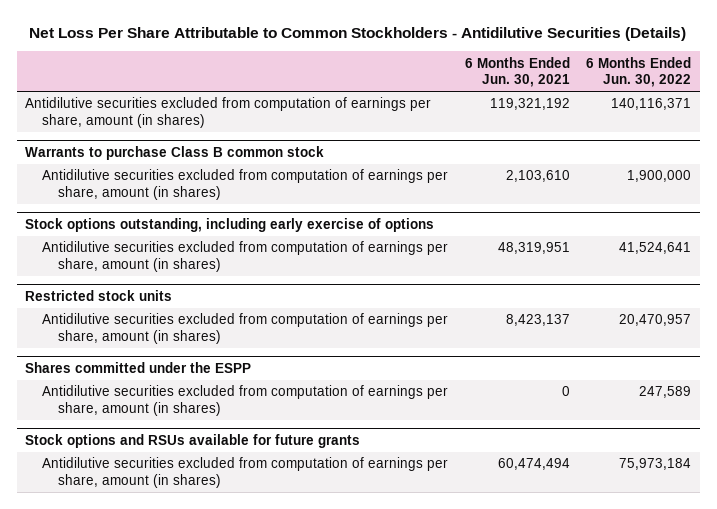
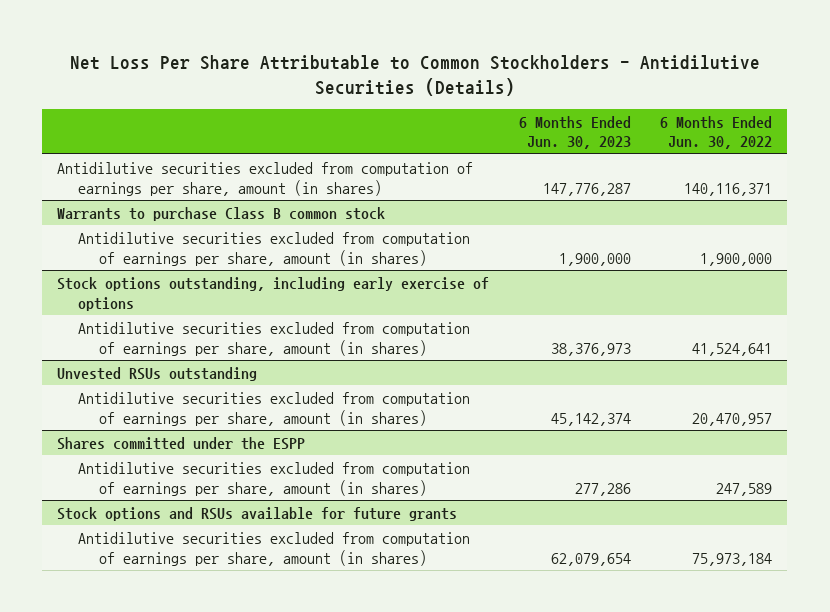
- | 6 Months Ended Jun. 30, 2021 | 6 Months Ended Jun. 30, 2022
+ | 6 Months Ended Jun. 30, 2023 | 6 Months Ended Jun. 30, 2022
- Restricted stock units
+ Unvested RSUs outstanding

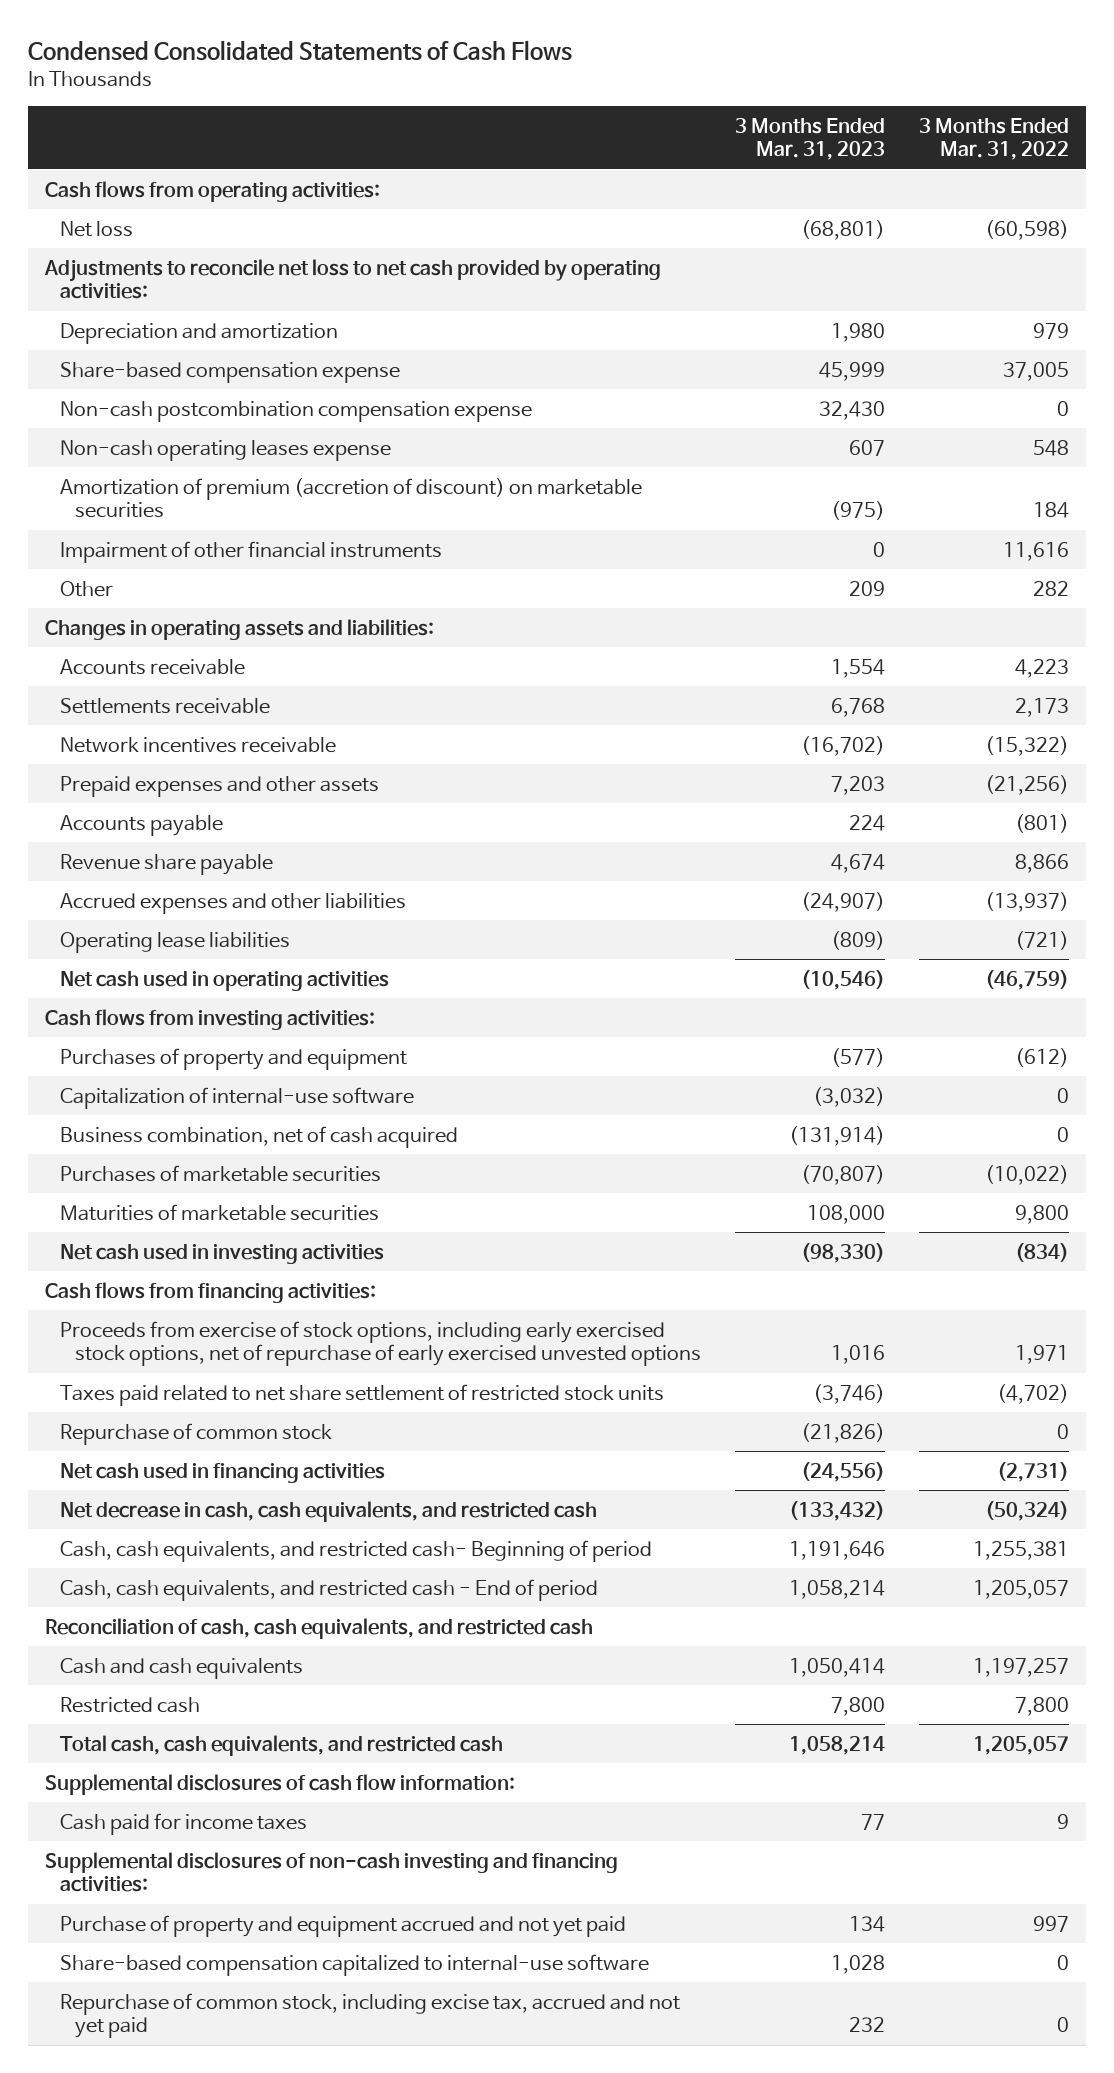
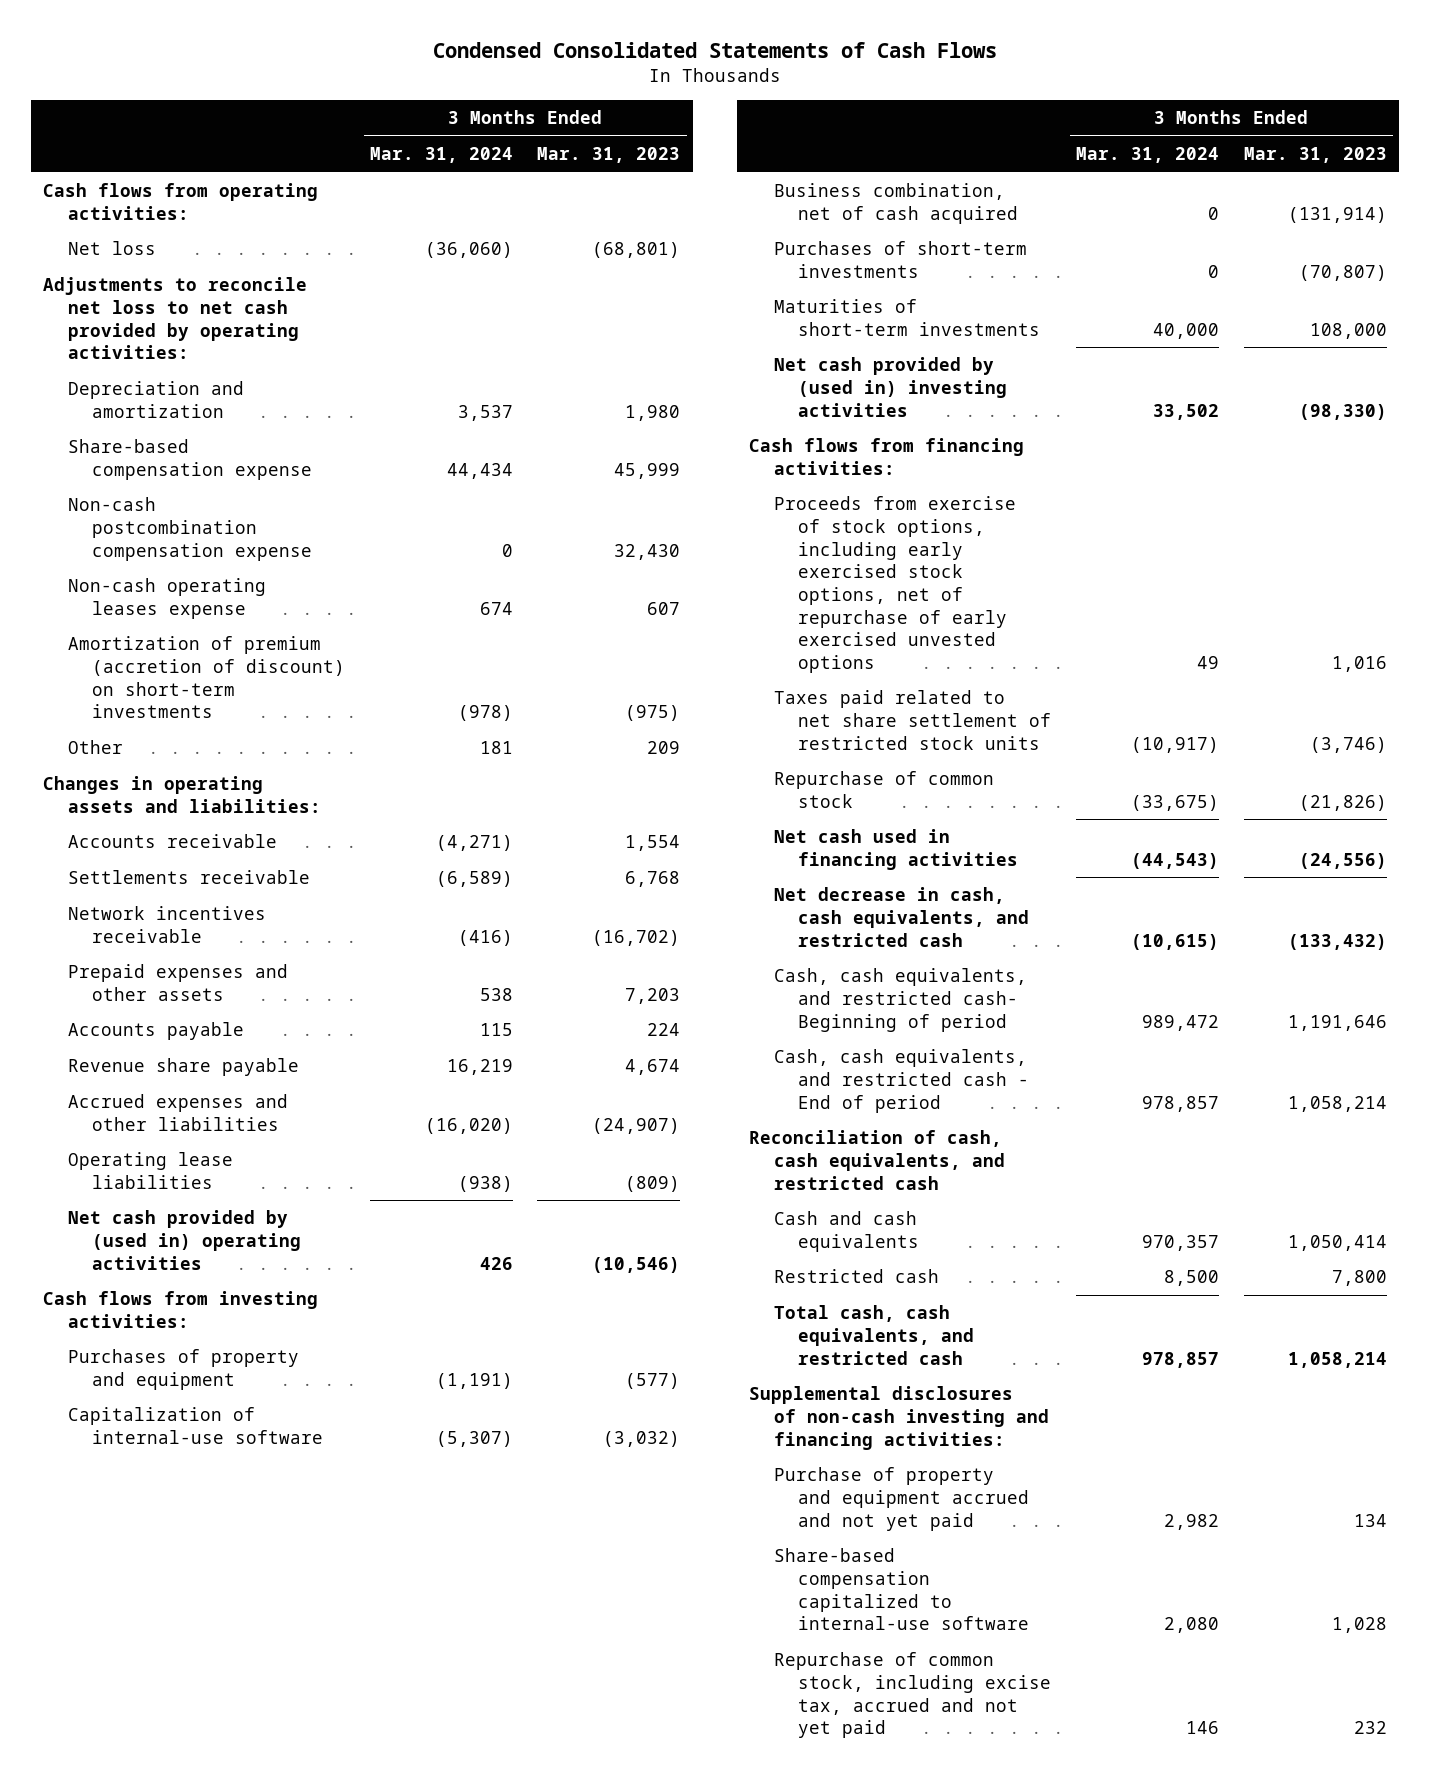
- | 3 Months Ended Mar. 31, 2023 | 3 Months Ended Mar. 31, 2022
+ | 3 Months Ended Mar. 31, 2024 | 3 Months Ended Mar. 31, 2023
- Amortization of premium (accretion of discount) on marketable securities | (975) | 184
- Impairment of other financial instruments | 0 | 11,616
+ Amortization of premium (accretion of discount) on short-term investments | (978) | (975)
- Net cash used in operating activities | (10,546) | (46,759)
+ Net cash provided by (used in) operating activities | 426 | (10,546)
- Purchases of marketable securities | (70,807) | (10,022)
- Maturities of marketable securities | 108,000 | 9,800
- Net cash used in investing activities | (98,330) | (834)
+ Purchases of short-term investments | 0 | (70,807)
+ Maturities of short-term investments | 40,000 | 108,000
+ Net cash provided by (used in) investing activities | 33,502 | (98,330)
- Supplemental disclosures of cash flow information:
- Cash paid for income taxes | 77 | 9

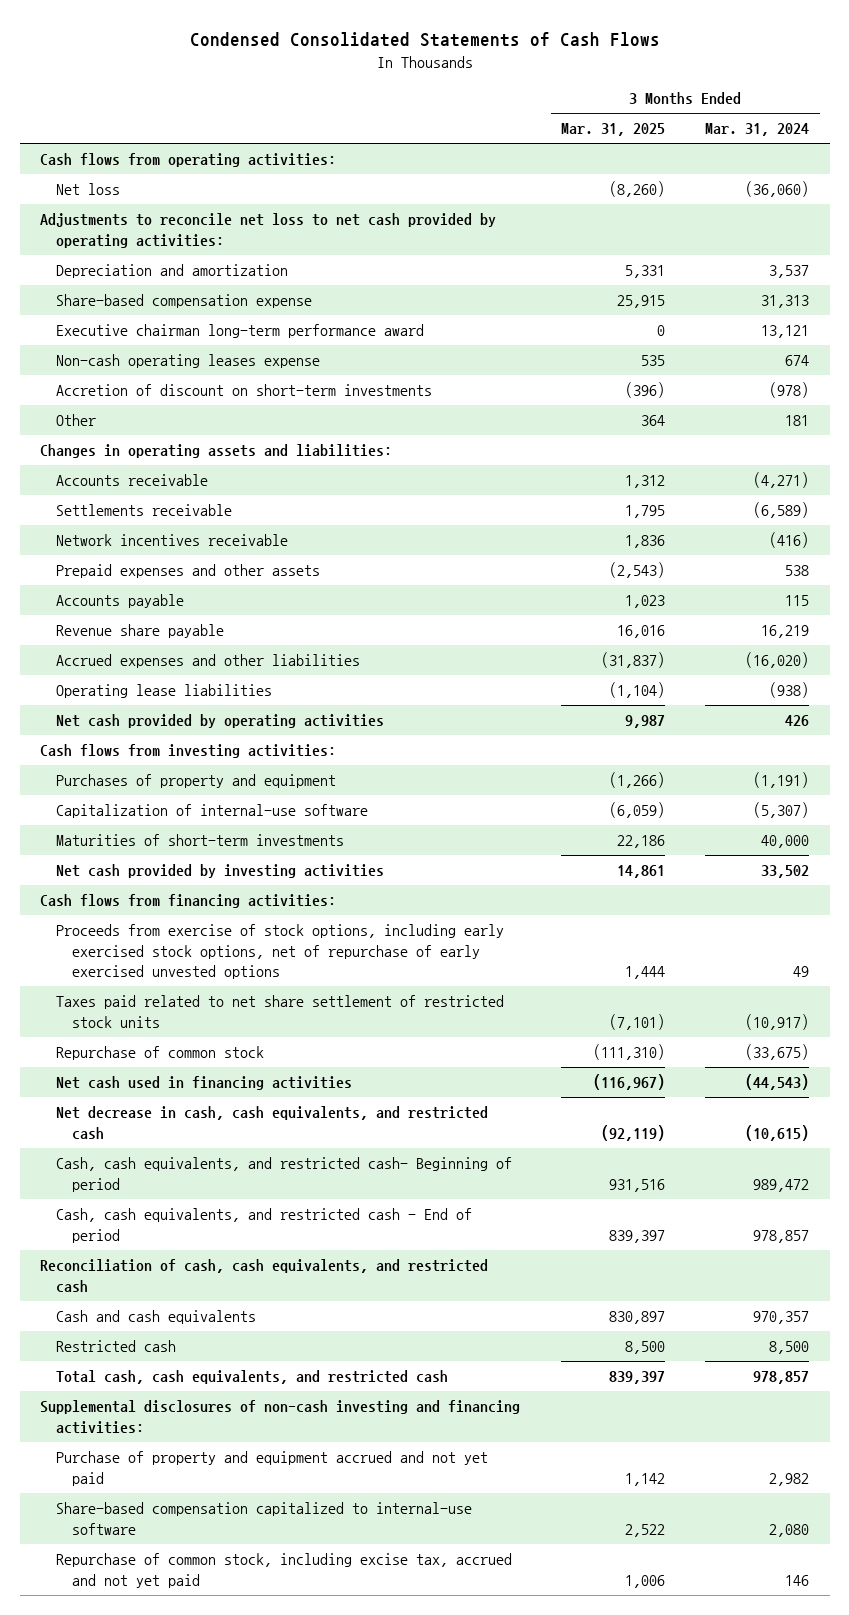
- | 3 Months Ended Mar. 31, 2024 | 3 Months Ended Mar. 31, 2023
+ | 3 Months Ended Mar. 31, 2025 | 3 Months Ended Mar. 31, 2024
- Share-based compensation expense | 44,434 | 45,999
- Non-cash postcombination compensation expense | 0 | 32,430
+ Share-based compensation expense | 25,915 | 31,313
+ Executive chairman long-term performance award | 0 | 13,121
- Amortization of premium (accretion of discount) on short-term investments | (978) | (975)
+ Accretion of discount on short-term investments | (396) | (978)
- Net cash provided by (used in) operating activities | 426 | (10,546)
+ Net cash provided by operating activities | 9,987 | 426
- Business combination, net of cash acquired | 0 | (131,914)
- Purchases of short-term investments | 0 | (70,807)
- Net cash provided by (used in) investing activities | 33,502 | (98,330)
+ Net cash provided by investing activities | 14,861 | 33,502

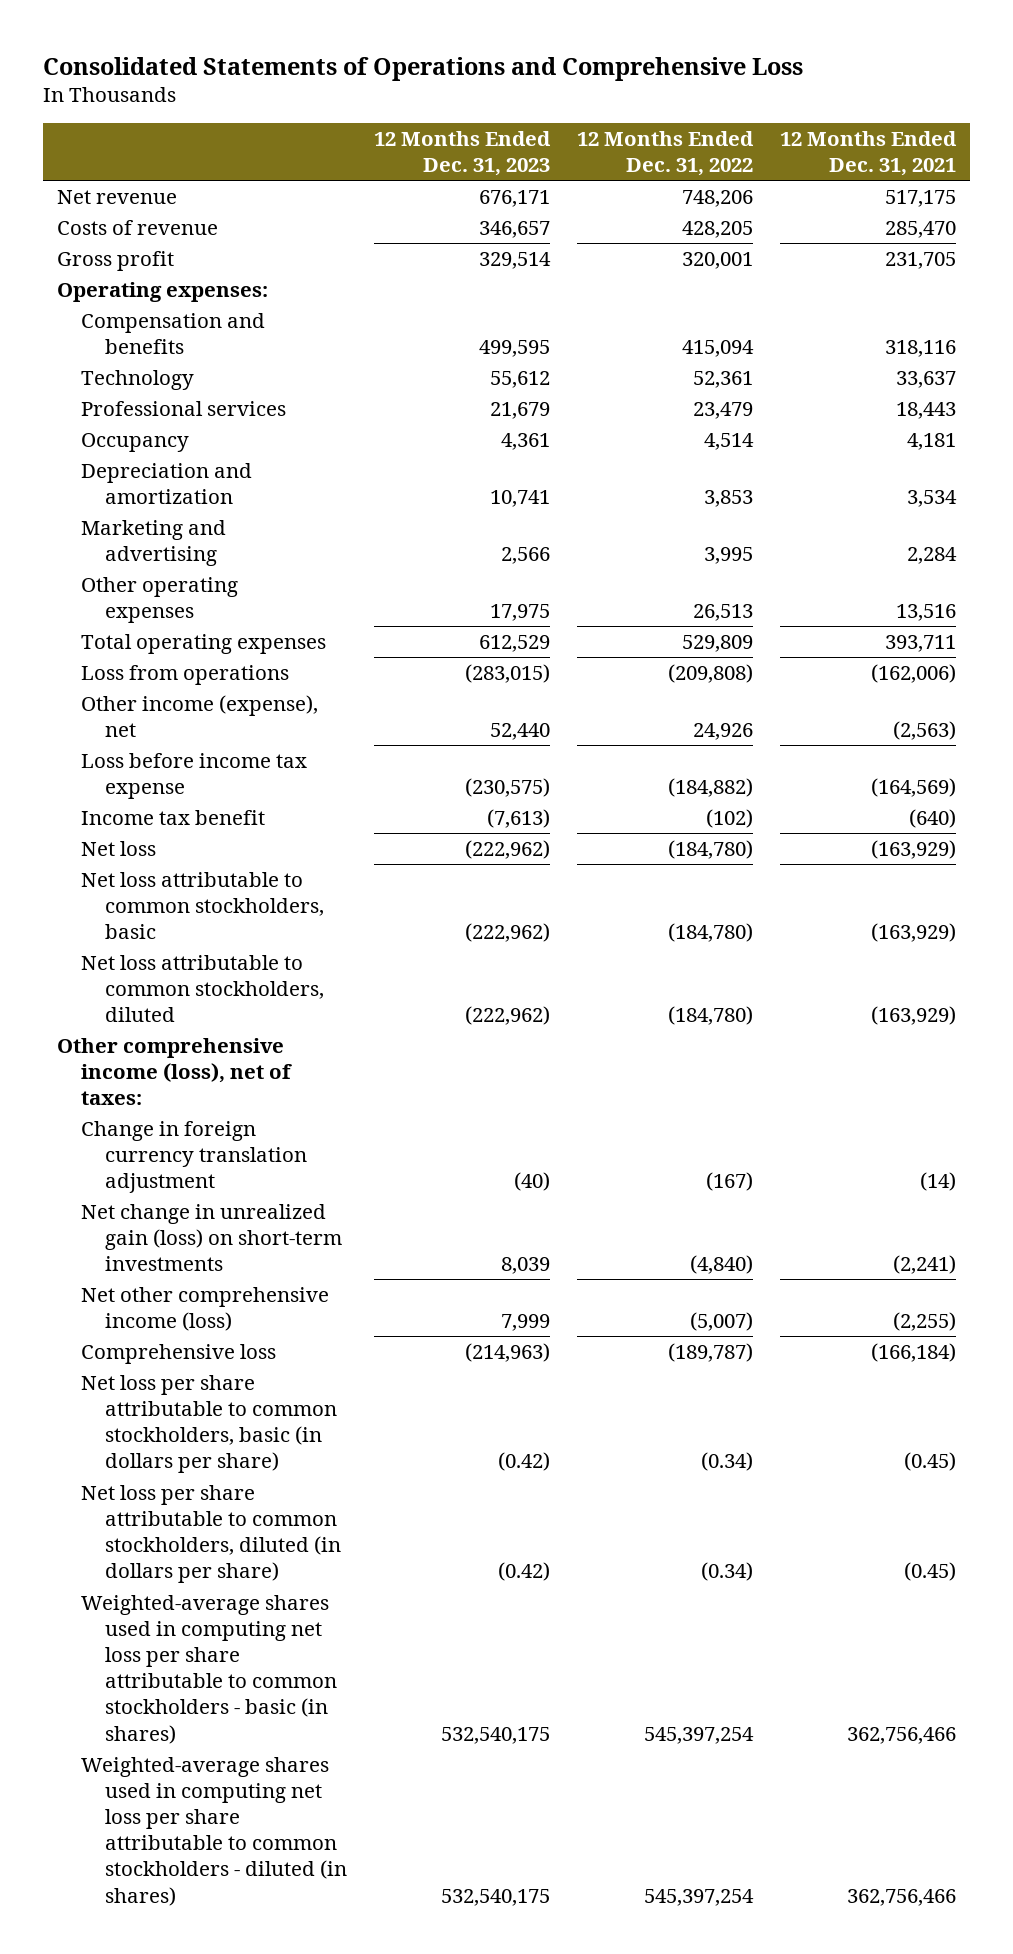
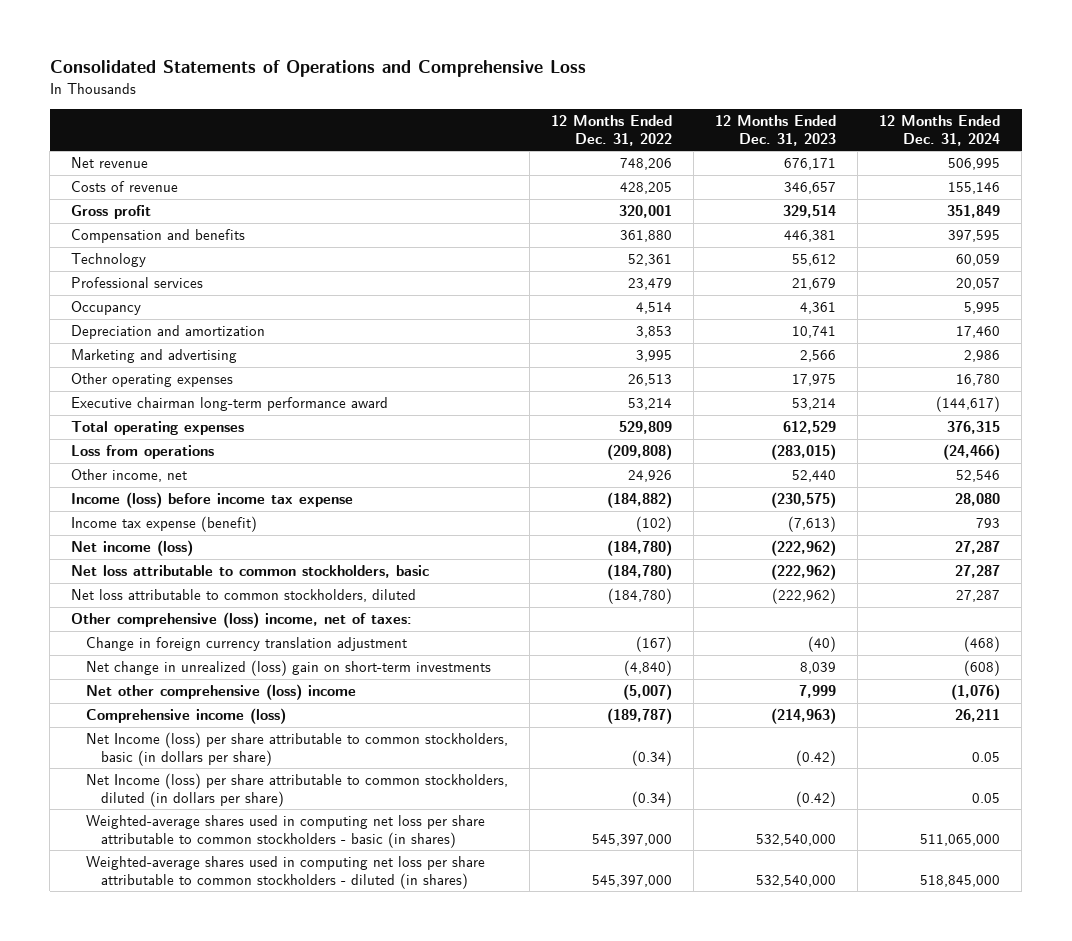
- | 12 Months Ended Dec. 31, 2023 | 12 Months Ended Dec. 31, 2022 | 12 Months Ended Dec. 31, 2021
+ | 12 Months Ended Dec. 31, 2022 | 12 Months Ended Dec. 31, 2023 | 12 Months Ended Dec. 31, 2024
- Operating expenses:
- Compensation and benefits | 499,595 | 415,094 | 318,116
+ Compensation and benefits | 361,880 | 446,381 | 397,595
+ Executive chairman long-term performance award | 53,214 | 53,214 | (144,617)
- Other income (expense), net | 52,440 | 24,926 | (2,563)
- Loss before income tax expense | (230,575) | (184,882) | (164,569)
- Income tax benefit | (7,613) | (102) | (640)
- Net loss | (222,962) | (184,780) | (163,929)
+ Other income, net | 24,926 | 52,440 | 52,546
+ Income (loss) before income tax expense | (184,882) | (230,575) | 28,080
+ Income tax expense (benefit) | (102) | (7,613) | 793
+ Net income (loss) | (184,780) | (222,962) | 27,287
- Other comprehensive income (loss), net of taxes:
+ Other comprehensive (loss) income, net of taxes:
- Net change in unrealized gain (loss) on short-term investments | 8,039 | (4,840) | (2,241)
- Net other comprehensive income (loss) | 7,999 | (5,007) | (2,255)
- Comprehensive loss | (214,963) | (189,787) | (166,184)
- Net loss per share attributable to common stockholders, basic (in dollars per share) | (0.42) | (0.34) | (0.45)
- Net loss per share attributable to common stockholders, diluted (in dollars per share) | (0.42) | (0.34) | (0.45)
- Weighted-average shares used in computing net loss per share attributable to common stockholders - basic (in shares) | 532,540,175 | 545,397,254 | 362,756,466
- Weighted-average shares used in computing net loss per share attributable to common stockholders - diluted (in shares) | 532,540,175 | 545,397,254 | 362,756,466
+ Net change in unrealized (loss) gain on short-term investments | (4,840) | 8,039 | (608)
+ Net other comprehensive (loss) income | (5,007) | 7,999 | (1,076)
+ Comprehensive income (loss) | (189,787) | (214,963) | 26,211
+ Net Income (loss) per share attributable to common stockholders, basic (in dollars per share) | (0.34) | (0.42) | 0.05
+ Net Income (loss) per share attributable to common stockholders, diluted (in dollars per share) | (0.34) | (0.42) | 0.05
+ Weighted-average shares used in computing net loss per share attributable to common stockholders - basic (in shares) | 545,397,000 | 532,540,000 | 511,065,000
+ Weighted-average shares used in computing net loss per share attributable to common stockholders - diluted (in shares) | 545,397,000 | 532,540,000 | 518,845,000

